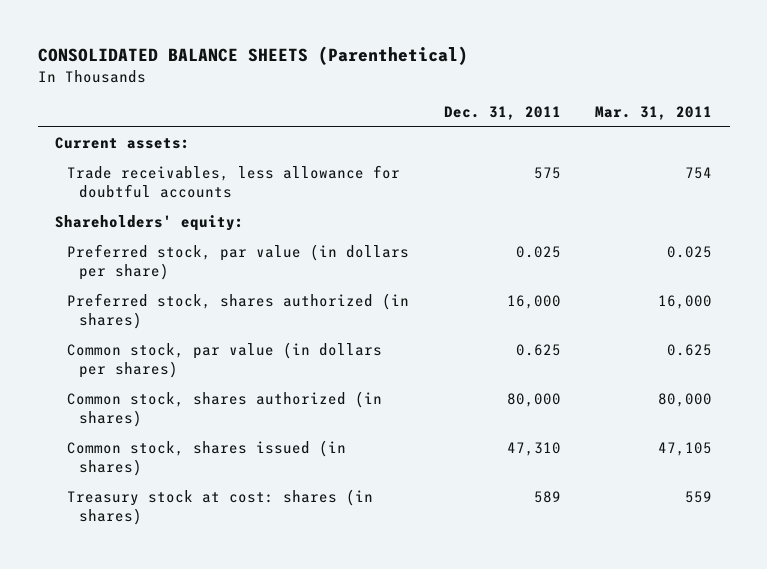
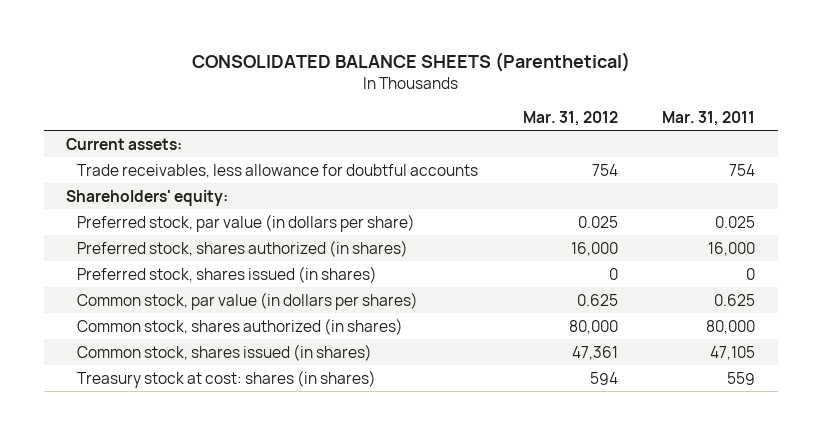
- | Dec. 31, 2011 | Mar. 31, 2011
+ | Mar. 31, 2012 | Mar. 31, 2011
+ Preferred stock, shares issued (in shares) | 0 | 0

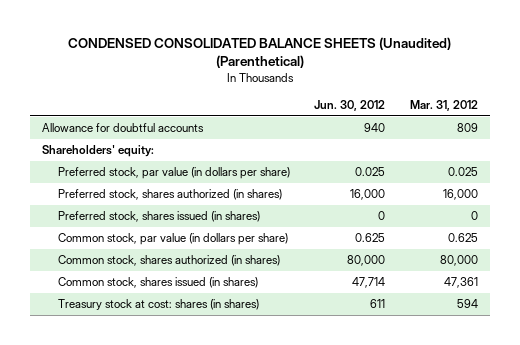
- CONSOLIDATED BALANCE SHEETS (Parenthetical)
+ CONDENSED CONSOLIDATED BALANCE SHEETS (Unaudited) (Parenthetical)
- | Mar. 31, 2012 | Mar. 31, 2011
+ | Jun. 30, 2012 | Mar. 31, 2012
- Current assets:
- Trade receivables, less allowance for doubtful accounts | 754 | 754
+ Allowance for doubtful accounts | 940 | 809
- Common stock, par value (in dollars per shares) | 0.625 | 0.625
+ Common stock, par value (in dollars per share) | 0.625 | 0.625

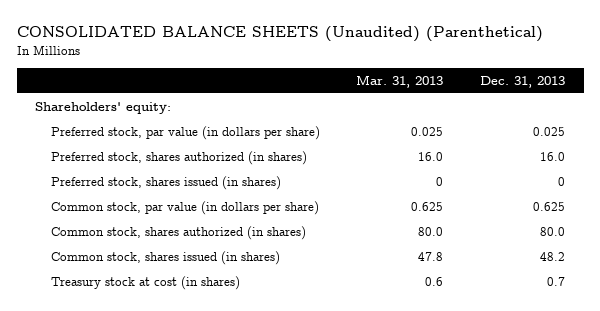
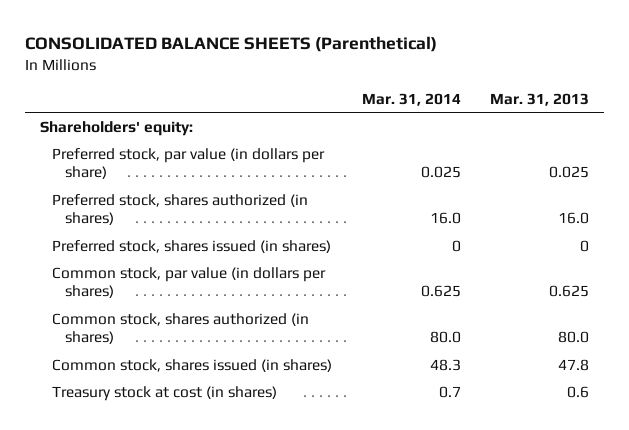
- CONSOLIDATED BALANCE SHEETS (Unaudited) (Parenthetical)
+ CONSOLIDATED BALANCE SHEETS (Parenthetical)
- | Mar. 31, 2013 | Dec. 31, 2013
+ | Mar. 31, 2014 | Mar. 31, 2013
- Common stock, par value (in dollars per share) | 0.625 | 0.625
+ Common stock, par value (in dollars per shares) | 0.625 | 0.625

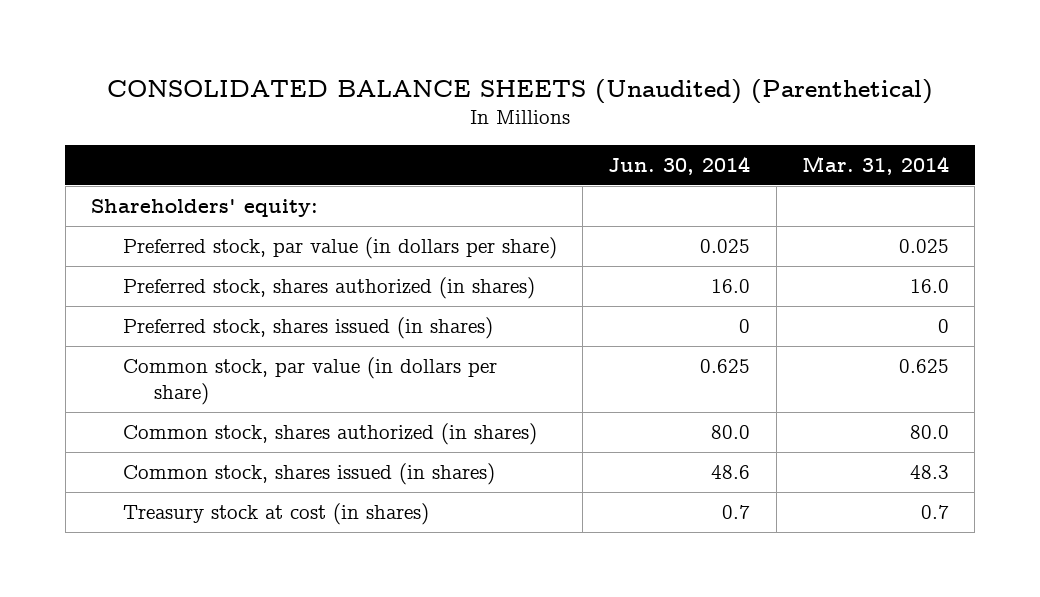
- CONSOLIDATED BALANCE SHEETS (Parenthetical)
+ CONSOLIDATED BALANCE SHEETS (Unaudited) (Parenthetical)
- | Mar. 31, 2014 | Mar. 31, 2013
+ | Jun. 30, 2014 | Mar. 31, 2014
- Common stock, par value (in dollars per shares) | 0.625 | 0.625
+ Common stock, par value (in dollars per share) | 0.625 | 0.625

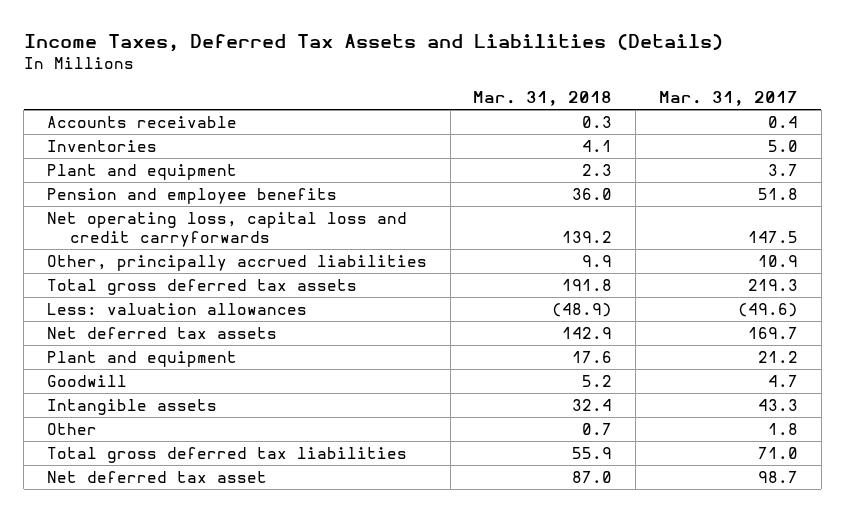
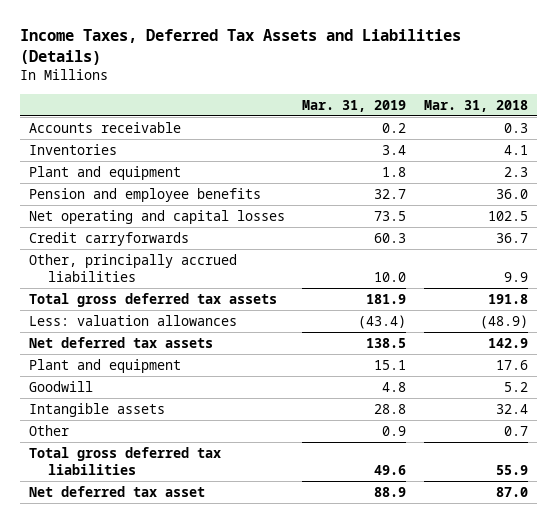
- | Mar. 31, 2018 | Mar. 31, 2017
+ | Mar. 31, 2019 | Mar. 31, 2018
- Net operating loss, capital loss and credit carryforwards | 139.2 | 147.5
+ Net operating and capital losses | 73.5 | 102.5
+ Credit carryforwards | 60.3 | 36.7

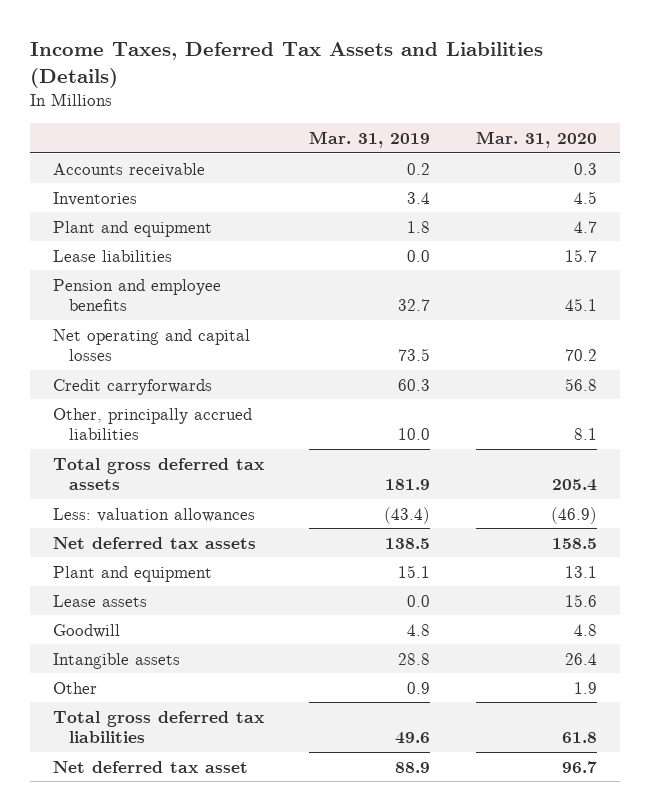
- | Mar. 31, 2019 | Mar. 31, 2018
+ | Mar. 31, 2019 | Mar. 31, 2020
+ Lease liabilities | 0.0 | 15.7
+ Lease assets | 0.0 | 15.6

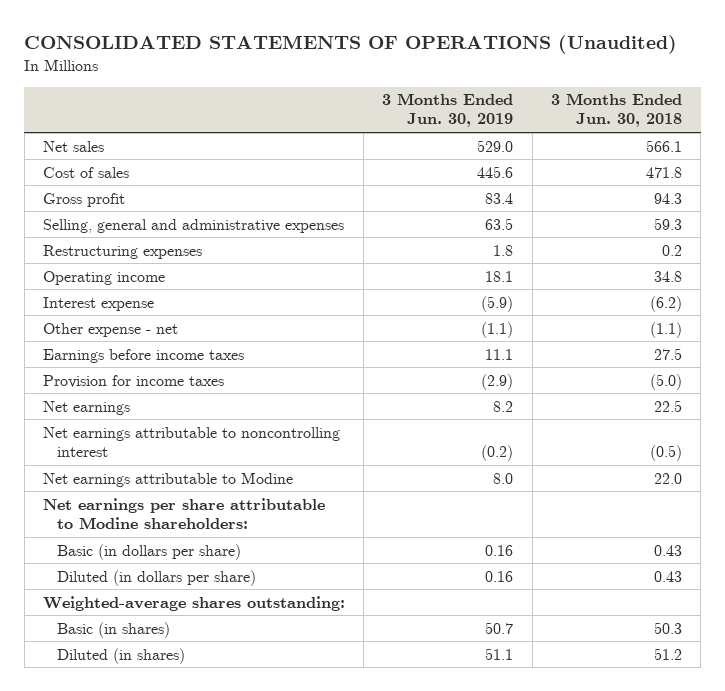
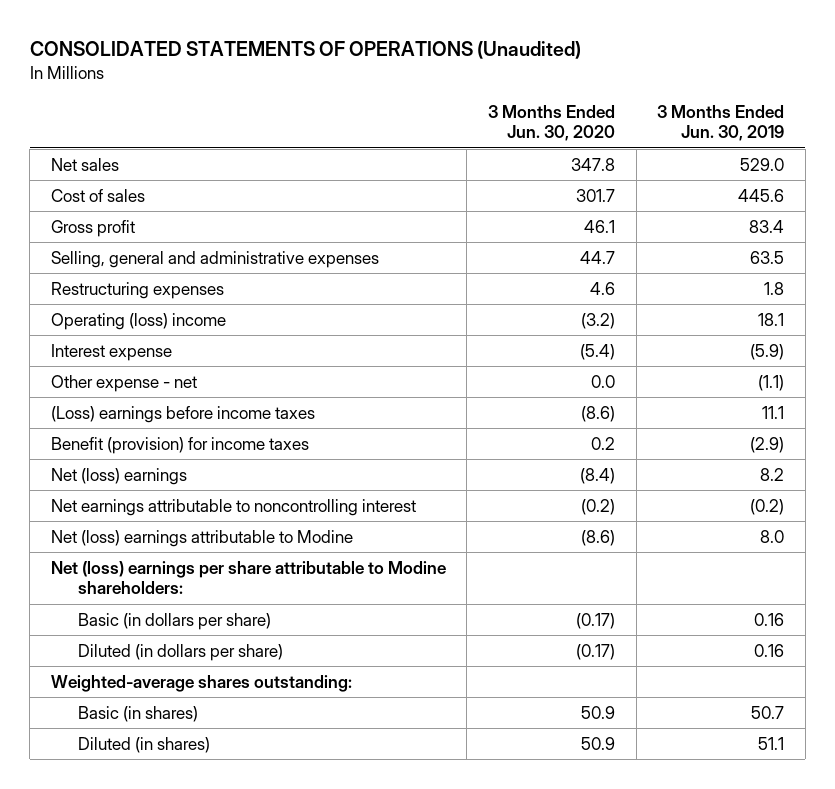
- | 3 Months Ended Jun. 30, 2019 | 3 Months Ended Jun. 30, 2018
+ | 3 Months Ended Jun. 30, 2020 | 3 Months Ended Jun. 30, 2019
- Operating income | 18.1 | 34.8
+ Operating (loss) income | (3.2) | 18.1
- Earnings before income taxes | 11.1 | 27.5
- Provision for income taxes | (2.9) | (5.0)
- Net earnings | 8.2 | 22.5
+ (Loss) earnings before income taxes | (8.6) | 11.1
+ Benefit (provision) for income taxes | 0.2 | (2.9)
+ Net (loss) earnings | (8.4) | 8.2
- Net earnings attributable to Modine | 8.0 | 22.0
- Net earnings per share attributable to Modine shareholders:
+ Net (loss) earnings attributable to Modine | (8.6) | 8.0
+ Net (loss) earnings per share attributable to Modine shareholders:

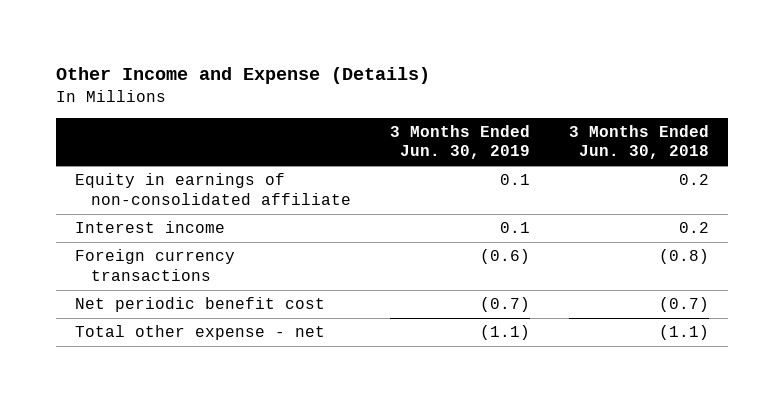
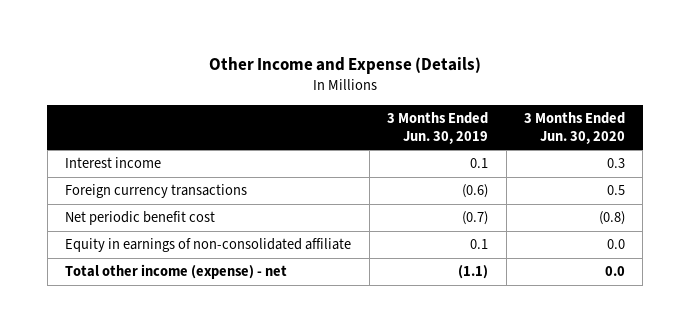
- | 3 Months Ended Jun. 30, 2019 | 3 Months Ended Jun. 30, 2018
+ | 3 Months Ended Jun. 30, 2019 | 3 Months Ended Jun. 30, 2020
- Total other expense - net | (1.1) | (1.1)
moved down: Equity in earnings of non-consolidated affiliate | 0.1 | 0.0
+ Total other income (expense) - net | (1.1) | 0.0

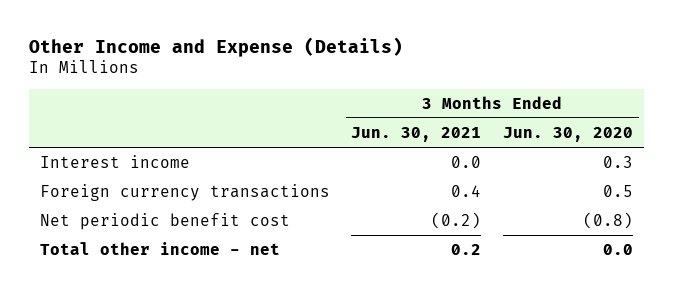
- | 3 Months Ended Jun. 30, 2019 | 3 Months Ended Jun. 30, 2020
+ | 3 Months Ended Jun. 30, 2021 | 3 Months Ended Jun. 30, 2020
- Equity in earnings of non-consolidated affiliate | 0.1 | 0.0
- Total other income (expense) - net | (1.1) | 0.0
+ Total other income - net | 0.2 | 0.0

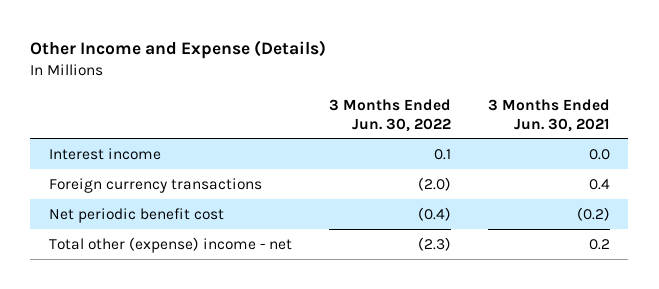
- | 3 Months Ended Jun. 30, 2021 | 3 Months Ended Jun. 30, 2020
+ | 3 Months Ended Jun. 30, 2022 | 3 Months Ended Jun. 30, 2021
- Total other income - net | 0.2 | 0.0
+ Total other (expense) income - net | (2.3) | 0.2

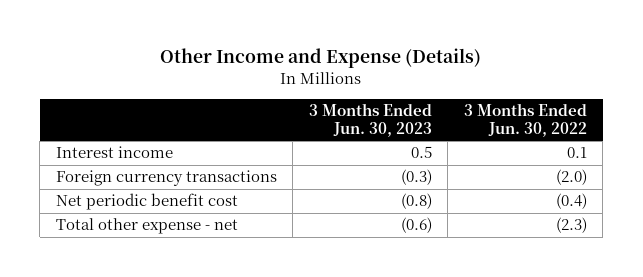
- | 3 Months Ended Jun. 30, 2022 | 3 Months Ended Jun. 30, 2021
+ | 3 Months Ended Jun. 30, 2023 | 3 Months Ended Jun. 30, 2022
- Total other (expense) income - net | (2.3) | 0.2
+ Total other expense - net | (0.6) | (2.3)

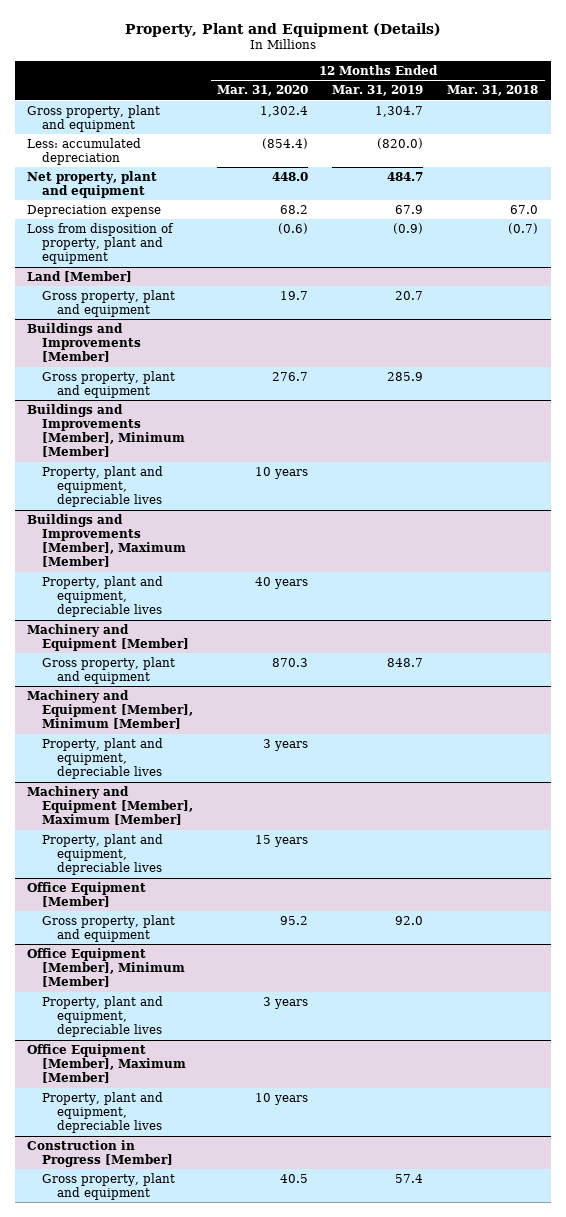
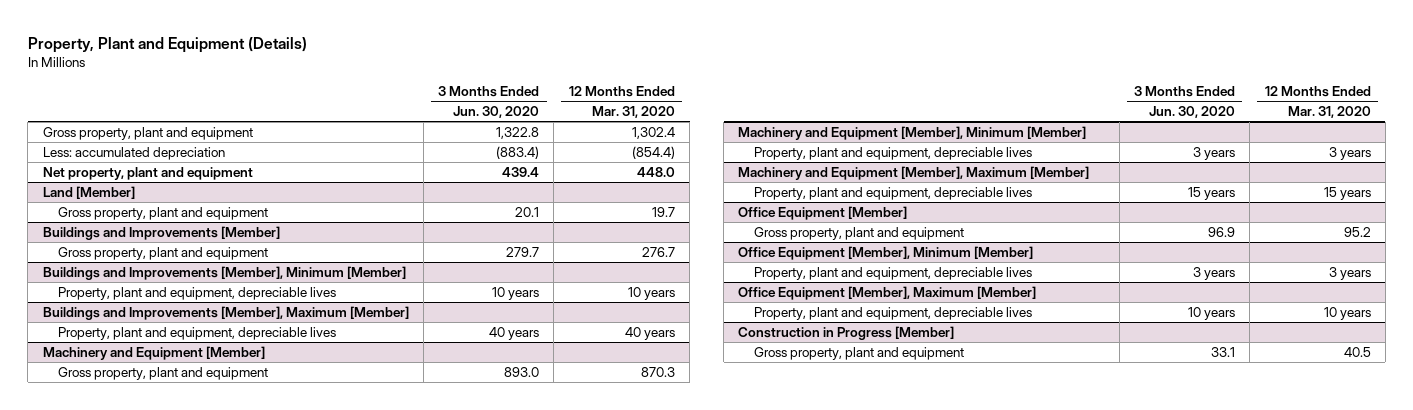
- | 12 Months Ended Mar. 31, 2020 | 12 Months Ended Mar. 31, 2019 | 12 Months Ended Mar. 31, 2018
+ | 3 Months Ended Jun. 30, 2020 | 12 Months Ended Mar. 31, 2020
- Depreciation expense | 68.2 | 67.9 | 67.0
- Loss from disposition of property, plant and equipment | (0.6) | (0.9) | (0.7)

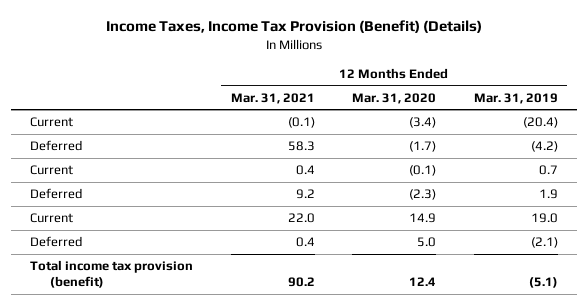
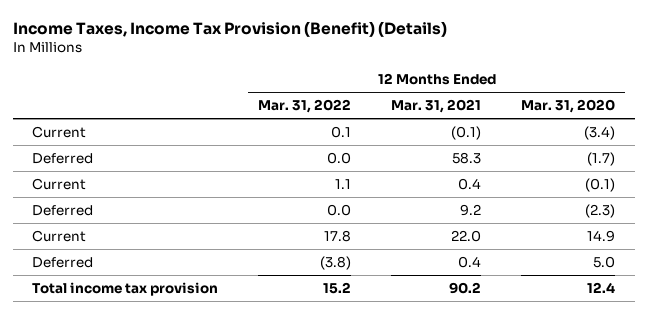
- | 12 Months Ended Mar. 31, 2021 | 12 Months Ended Mar. 31, 2020 | 12 Months Ended Mar. 31, 2019
+ | 12 Months Ended Mar. 31, 2022 | 12 Months Ended Mar. 31, 2021 | 12 Months Ended Mar. 31, 2020
- Total income tax provision (benefit) | 90.2 | 12.4 | (5.1)
+ Total income tax provision | 15.2 | 90.2 | 12.4

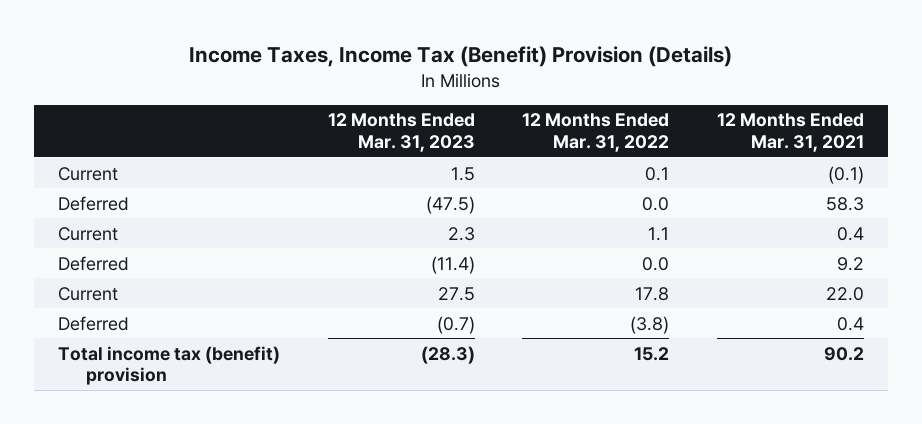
- Income Taxes, Income Tax Provision (Benefit) (Details)
+ Income Taxes, Income Tax (Benefit) Provision (Details)
- | 12 Months Ended Mar. 31, 2022 | 12 Months Ended Mar. 31, 2021 | 12 Months Ended Mar. 31, 2020
+ | 12 Months Ended Mar. 31, 2023 | 12 Months Ended Mar. 31, 2022 | 12 Months Ended Mar. 31, 2021
- Total income tax provision | 15.2 | 90.2 | 12.4
+ Total income tax (benefit) provision | (28.3) | 15.2 | 90.2

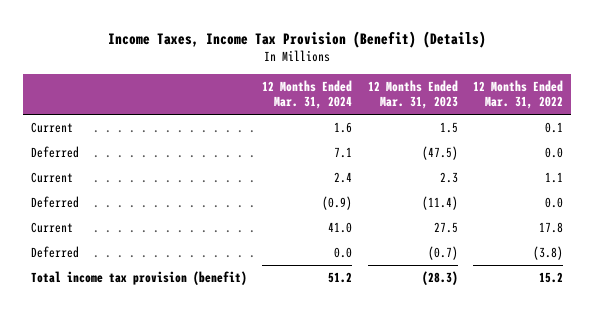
- Income Taxes, Income Tax (Benefit) Provision (Details)
+ Income Taxes, Income Tax Provision (Benefit) (Details)
- | 12 Months Ended Mar. 31, 2023 | 12 Months Ended Mar. 31, 2022 | 12 Months Ended Mar. 31, 2021
+ | 12 Months Ended Mar. 31, 2024 | 12 Months Ended Mar. 31, 2023 | 12 Months Ended Mar. 31, 2022
- Total income tax (benefit) provision | (28.3) | 15.2 | 90.2
+ Total income tax provision (benefit) | 51.2 | (28.3) | 15.2

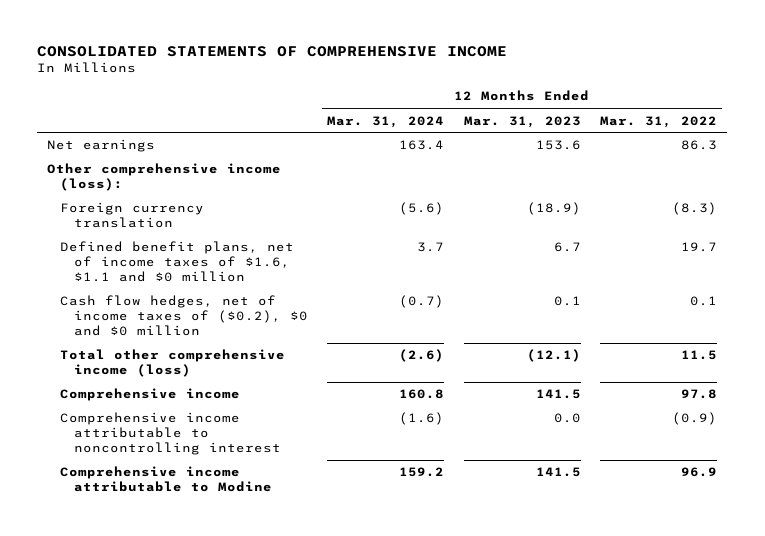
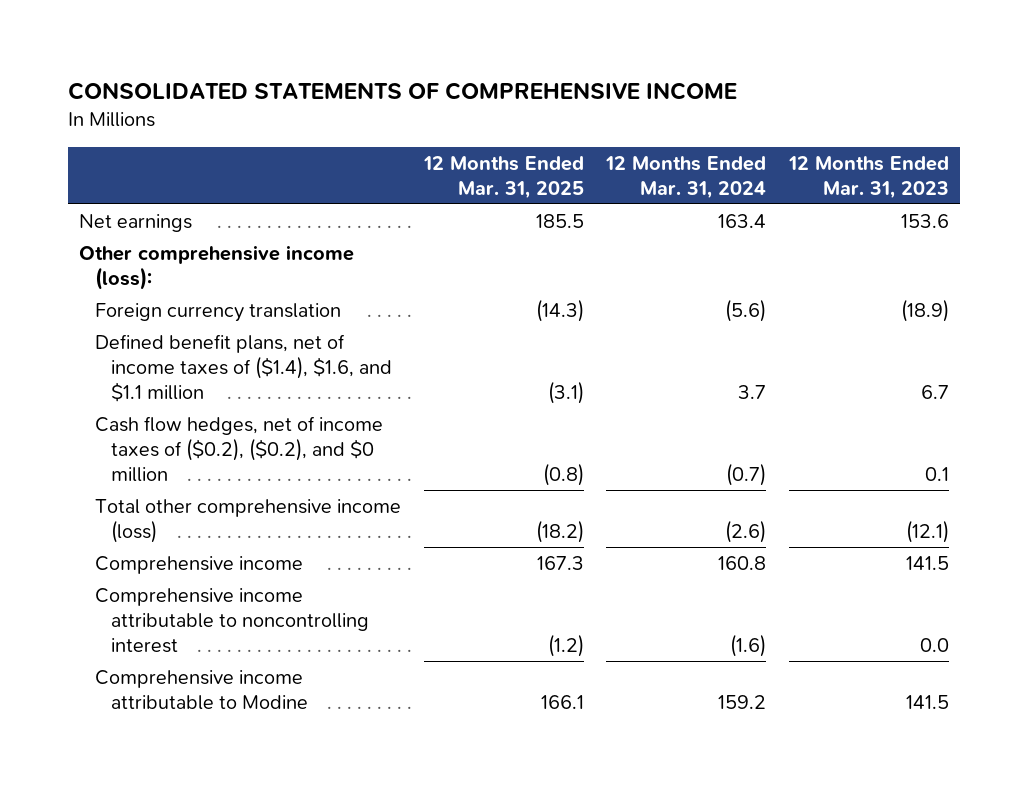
- | 12 Months Ended Mar. 31, 2024 | 12 Months Ended Mar. 31, 2023 | 12 Months Ended Mar. 31, 2022
+ | 12 Months Ended Mar. 31, 2025 | 12 Months Ended Mar. 31, 2024 | 12 Months Ended Mar. 31, 2023
- Defined benefit plans, net of income taxes of $1.6, $1.1 and $0 million | 3.7 | 6.7 | 19.7
- Cash flow hedges, net of income taxes of ($0.2), $0 and $0 million | (0.7) | 0.1 | 0.1
+ Defined benefit plans, net of income taxes of ($1.4), $1.6, and $1.1 million | (3.1) | 3.7 | 6.7
+ Cash flow hedges, net of income taxes of ($0.2), ($0.2), and $0 million | (0.8) | (0.7) | 0.1

